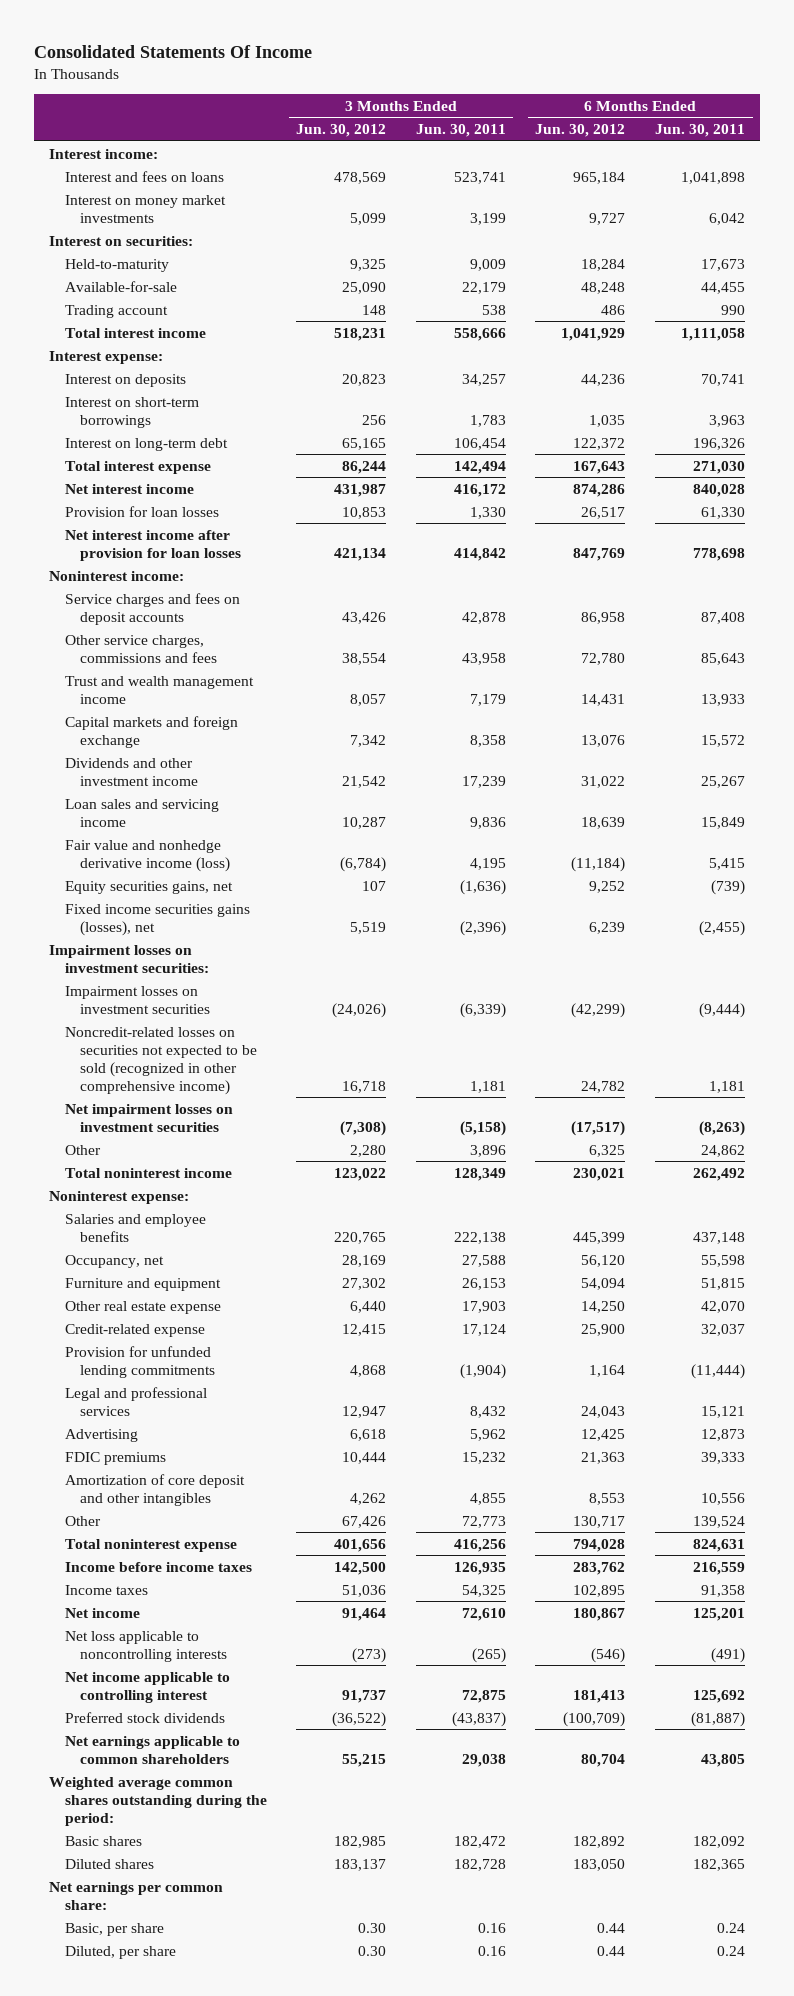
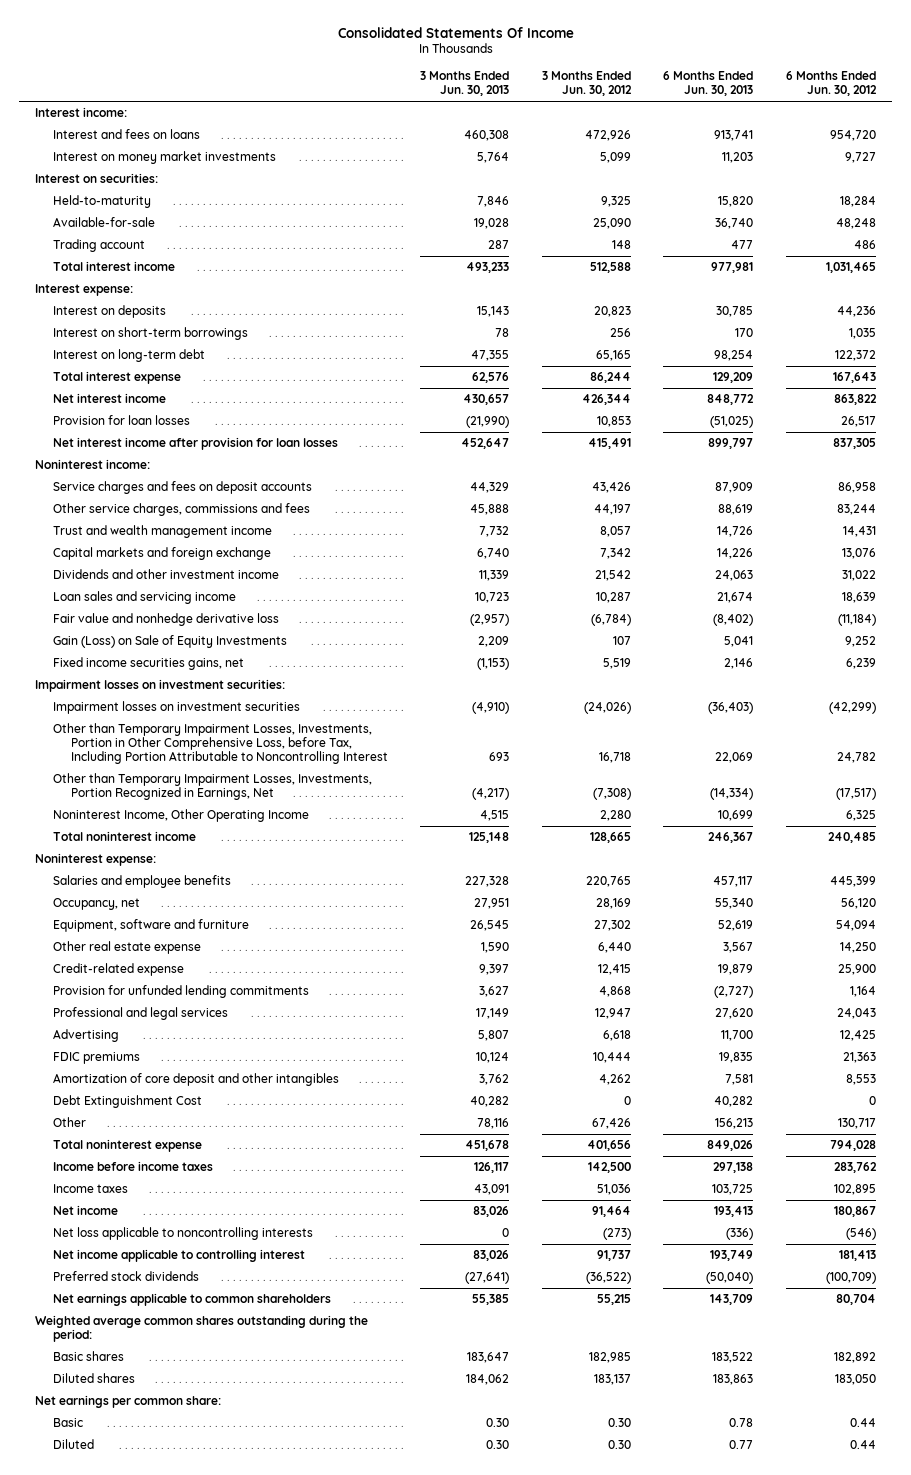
- | 3 Months Ended Jun. 30, 2012 | 3 Months Ended Jun. 30, 2011 | 6 Months Ended Jun. 30, 2012 | 6 Months Ended Jun. 30, 2011
+ | 3 Months Ended Jun. 30, 2013 | 3 Months Ended Jun. 30, 2012 | 6 Months Ended Jun. 30, 2013 | 6 Months Ended Jun. 30, 2012
- Interest and fees on loans | 478,569 | 523,741 | 965,184 | 1,041,898
+ Interest and fees on loans | 460,308 | 472,926 | 913,741 | 954,720
- Total interest income | 518,231 | 558,666 | 1,041,929 | 1,111,058
+ Total interest income | 493,233 | 512,588 | 977,981 | 1,031,465
- Net interest income | 431,987 | 416,172 | 874,286 | 840,028
+ Net interest income | 430,657 | 426,344 | 848,772 | 863,822
- Net interest income after provision for loan losses | 421,134 | 414,842 | 847,769 | 778,698
+ Net interest income after provision for loan losses | 452,647 | 415,491 | 899,797 | 837,305
- Other service charges, commissions and fees | 38,554 | 43,958 | 72,780 | 85,643
+ Other service charges, commissions and fees | 45,888 | 44,197 | 88,619 | 83,244
- Fair value and nonhedge derivative income (loss) | (6,784) | 4,195 | (11,184) | 5,415
- Equity securities gains, net | 107 | (1,636) | 9,252 | (739)
- Fixed income securities gains (losses), net | 5,519 | (2,396) | 6,239 | (2,455)
+ Fair value and nonhedge derivative loss | (2,957) | (6,784) | (8,402) | (11,184)
+ Gain (Loss) on Sale of Equity Investments | 2,209 | 107 | 5,041 | 9,252
+ Fixed income securities gains, net | (1,153) | 5,519 | 2,146 | 6,239
- Noncredit-related losses on securities not expected to be sold (recognized in other comprehensive income) | 16,718 | 1,181 | 24,782 | 1,181
- Net impairment losses on investment securities | (7,308) | (5,158) | (17,517) | (8,263)
- Other | 2,280 | 3,896 | 6,325 | 24,862
- Total noninterest income | 123,022 | 128,349 | 230,021 | 262,492
+ Other than Temporary Impairment Losses, Investments, Portion in Other Comprehensive Loss, before Tax, Including Portion Attributable to Noncontrolling Interest | 693 | 16,718 | 22,069 | 24,782
+ Other than Temporary Impairment Losses, Investments, Portion Recognized in Earnings, Net | (4,217) | (7,308) | (14,334) | (17,517)
+ Noninterest Income, Other Operating Income | 4,515 | 2,280 | 10,699 | 6,325
+ Total noninterest income | 125,148 | 128,665 | 246,367 | 240,485
- Furniture and equipment | 27,302 | 26,153 | 54,094 | 51,815
+ Equipment, software and furniture | 26,545 | 27,302 | 52,619 | 54,094
- Legal and professional services | 12,947 | 8,432 | 24,043 | 15,121
+ Professional and legal services | 17,149 | 12,947 | 27,620 | 24,043
+ Debt Extinguishment Cost | 40,282 | 0 | 40,282 | 0
- Basic, per share | 0.30 | 0.16 | 0.44 | 0.24
- Diluted, per share | 0.30 | 0.16 | 0.44 | 0.24
+ Basic | 0.30 | 0.30 | 0.78 | 0.44
+ Diluted | 0.30 | 0.30 | 0.77 | 0.44

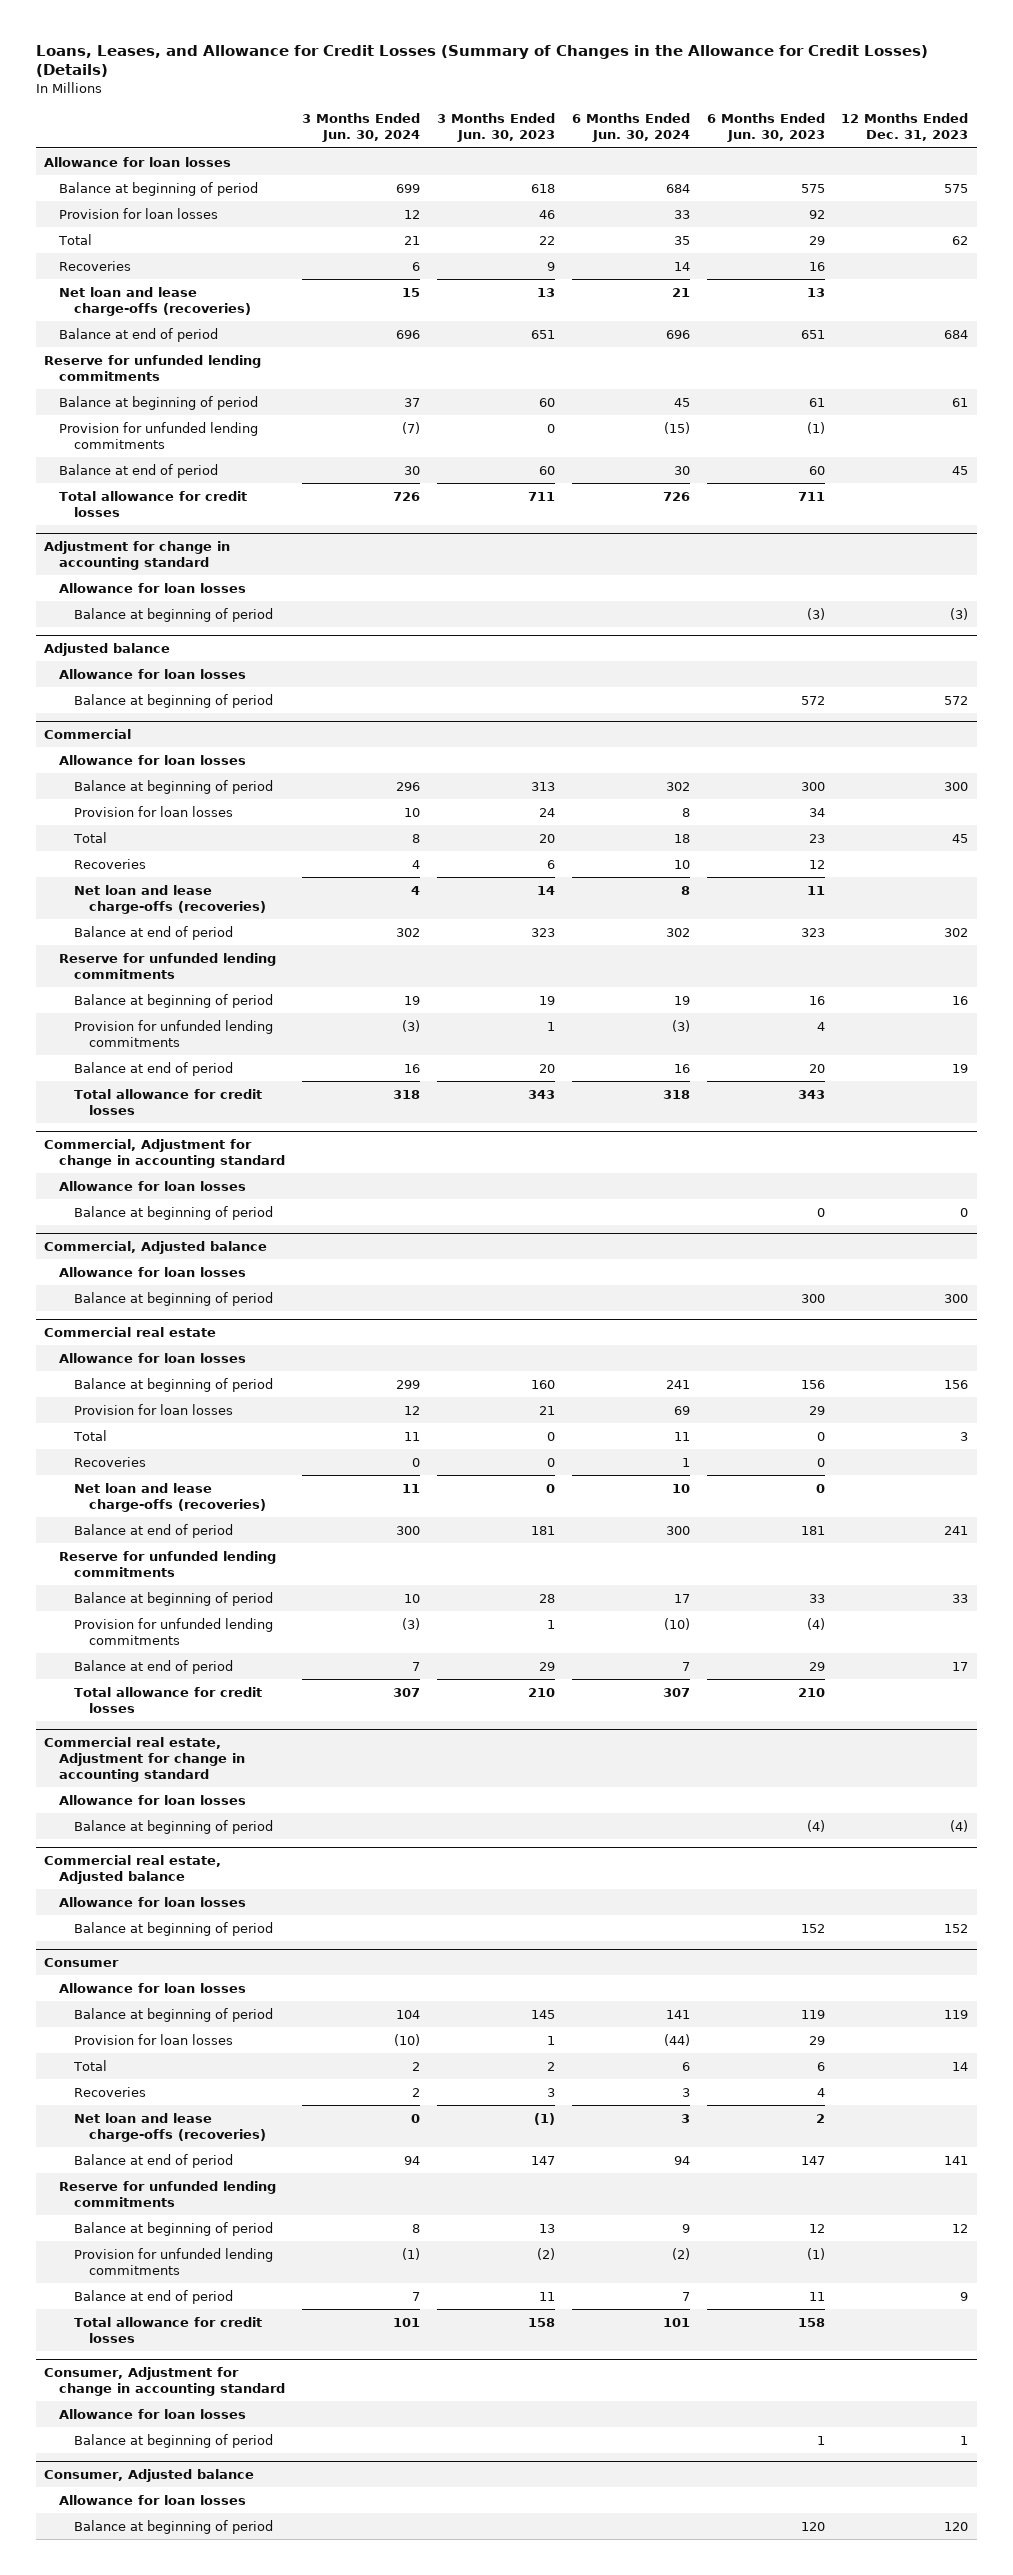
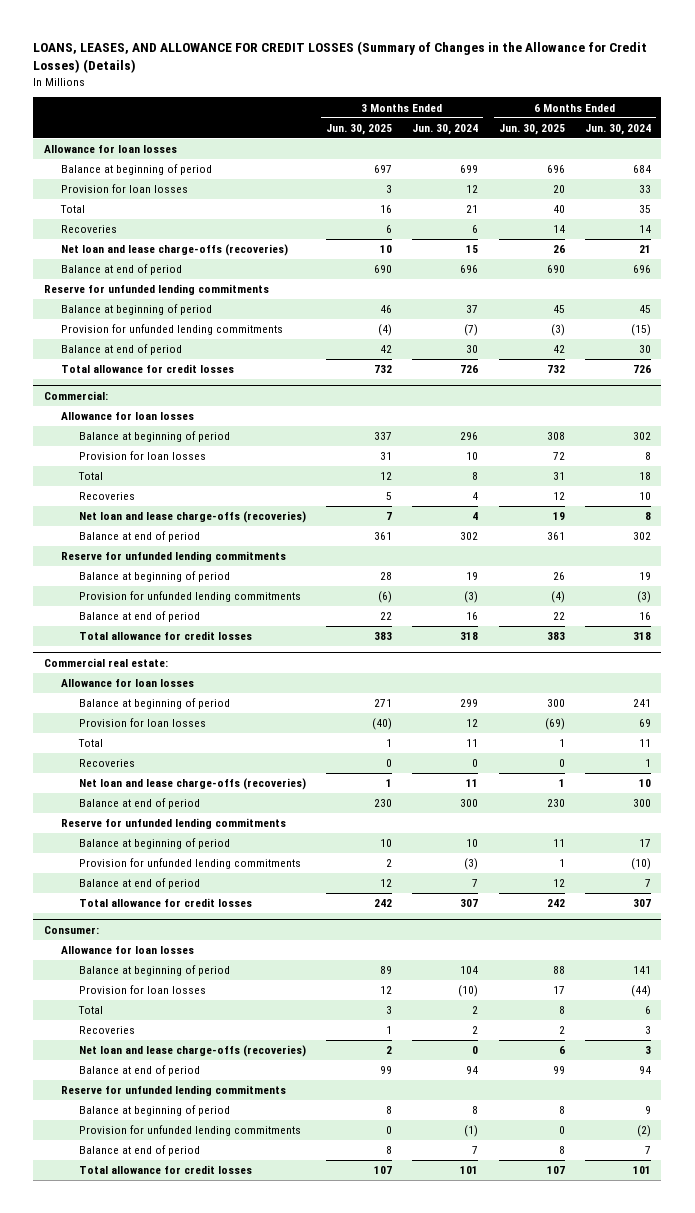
- Loans, Leases, and Allowance for Credit Losses (Summary of Changes in the Allowance for Credit Losses) (Details)
+ LOANS, LEASES, AND ALLOWANCE FOR CREDIT LOSSES (Summary of Changes in the Allowance for Credit Losses) (Details)
- | 3 Months Ended Jun. 30, 2024 | 3 Months Ended Jun. 30, 2023 | 6 Months Ended Jun. 30, 2024 | 6 Months Ended Jun. 30, 2023 | 12 Months Ended Dec. 31, 2023
+ | 3 Months Ended Jun. 30, 2025 | 3 Months Ended Jun. 30, 2024 | 6 Months Ended Jun. 30, 2025 | 6 Months Ended Jun. 30, 2024
- Adjustment for change in accounting standard
- Allowance for loan losses
- Balance at beginning of period | | | | (3) | (3)
- Adjusted balance
- Allowance for loan losses
- Balance at beginning of period | | | | 572 | 572
- Commercial
+ Commercial:
- Commercial, Adjustment for change in accounting standard
- Allowance for loan losses
- Balance at beginning of period | | | | 0 | 0
- Commercial, Adjusted balance
- Allowance for loan losses
- Balance at beginning of period | | | | 300 | 300
- Commercial real estate
+ Commercial real estate:
- Commercial real estate, Adjustment for change in accounting standard
- Allowance for loan losses
- Balance at beginning of period | | | | (4) | (4)
- Commercial real estate, Adjusted balance
- Allowance for loan losses
- Balance at beginning of period | | | | 152 | 152
- Consumer
+ Consumer:
- Consumer, Adjustment for change in accounting standard
- Allowance for loan losses
- Balance at beginning of period | | | | 1 | 1
- Consumer, Adjusted balance
- Allowance for loan losses
- Balance at beginning of period | | | | 120 | 120

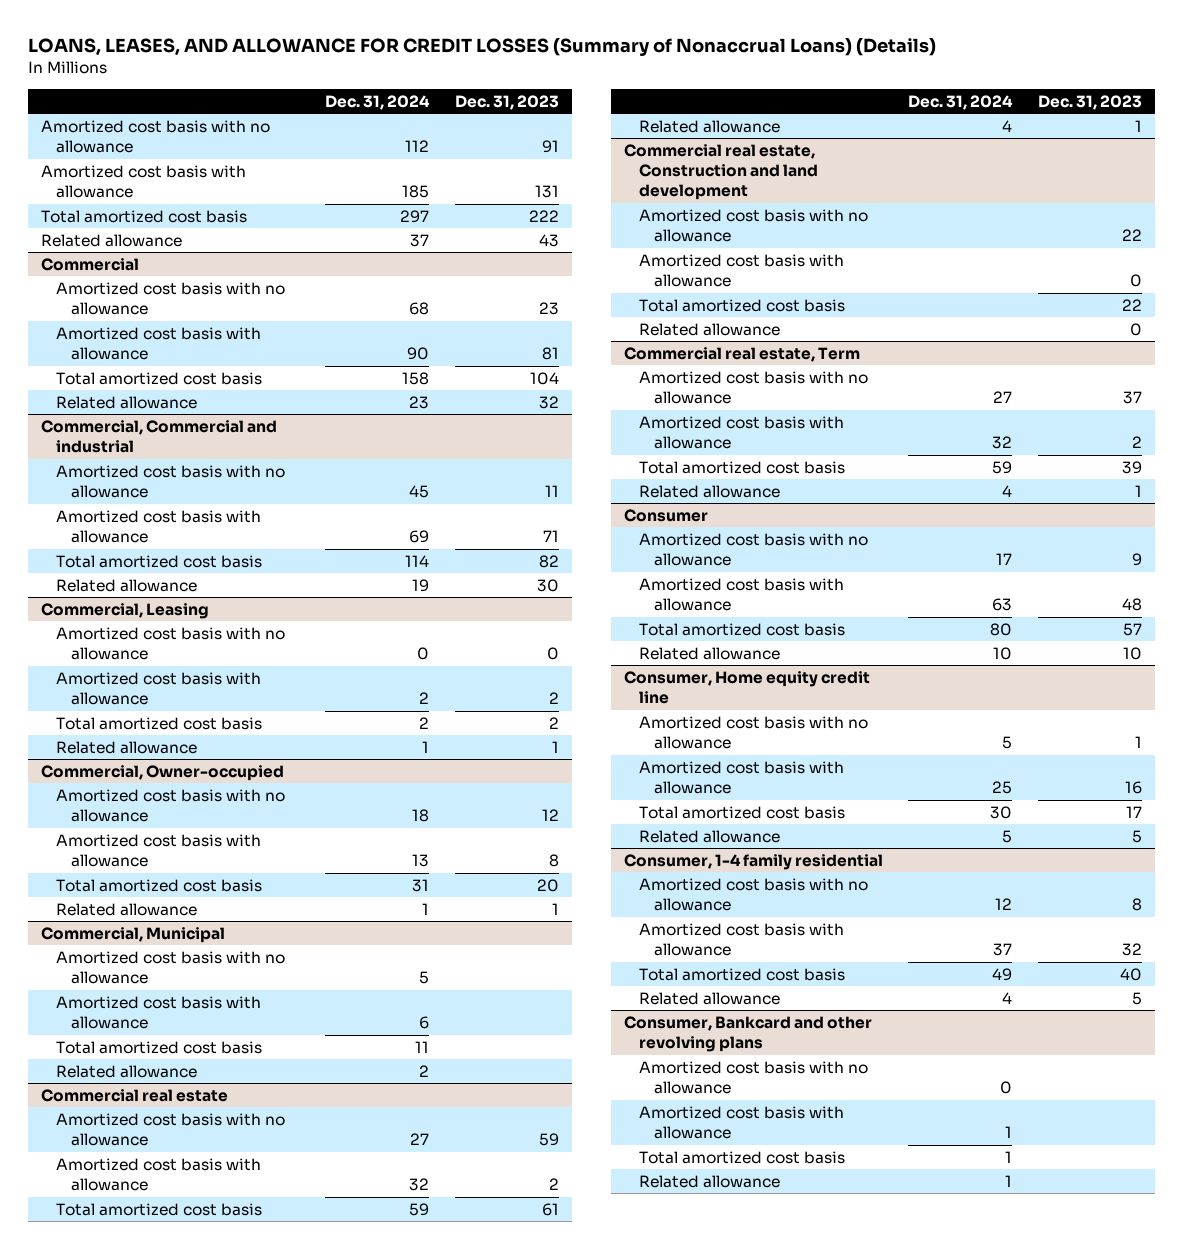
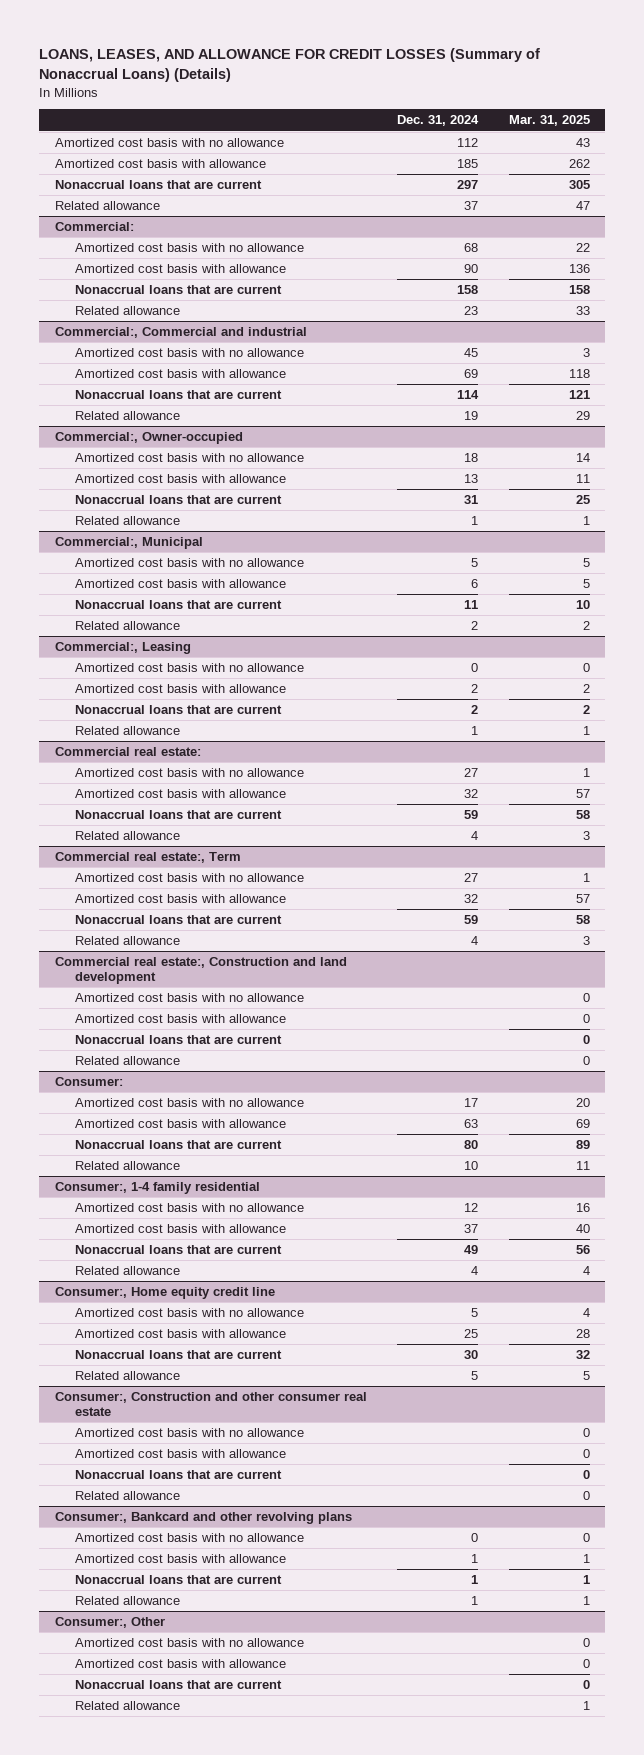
- | Dec. 31, 2024 | Dec. 31, 2023
+ | Dec. 31, 2024 | Mar. 31, 2025
- Total amortized cost basis | 297 | 222
+ Nonaccrual loans that are current | 297 | 305
- Commercial
+ Commercial:
- Total amortized cost basis | 158 | 104
+ Nonaccrual loans that are current | 158 | 158
- Commercial, Commercial and industrial
+ Commercial:, Commercial and industrial
- Total amortized cost basis | 114 | 82
+ Nonaccrual loans that are current | 114 | 121
- Commercial, Leasing
- Amortized cost basis with no allowance | 0 | 0
- Amortized cost basis with allowance | 2 | 2
- Total amortized cost basis | 2 | 2
- Related allowance | 1 | 1
- Commercial, Owner-occupied
+ Commercial:, Owner-occupied
- Total amortized cost basis | 31 | 20
+ Nonaccrual loans that are current | 31 | 25
- Commercial, Municipal
+ Commercial:, Municipal
- Total amortized cost basis | 11 |
+ Nonaccrual loans that are current | 11 | 10
- Commercial real estate
+ Commercial:, Leasing
+ Amortized cost basis with no allowance | 0 | 0
+ Amortized cost basis with allowance | 2 | 2
+ Nonaccrual loans that are current | 2 | 2
+ Related allowance | 1 | 1
+ Commercial real estate:
- Total amortized cost basis | 59 | 61
+ Nonaccrual loans that are current | 59 | 58
- Commercial real estate, Construction and land development
- Amortized cost basis with no allowance | | 22
- Amortized cost basis with allowance | | 0
- Total amortized cost basis | | 22
- Related allowance | | 0
- Commercial real estate, Term
+ Commercial real estate:, Term
- Total amortized cost basis | 59 | 39
+ Nonaccrual loans that are current | 59 | 58
- Consumer
+ Commercial real estate:, Construction and land development
+ Amortized cost basis with no allowance | | 0
+ Amortized cost basis with allowance | | 0
+ Nonaccrual loans that are current | | 0
+ Related allowance | | 0
+ Consumer:
- Total amortized cost basis | 80 | 57
+ Nonaccrual loans that are current | 80 | 89
- Consumer, Home equity credit line
- Amortized cost basis with no allowance | 5 | 1
- Amortized cost basis with allowance | 25 | 16
- Total amortized cost basis | 30 | 17
- Related allowance | 5 | 5
- Consumer, 1-4 family residential
+ Consumer:, 1-4 family residential
- Total amortized cost basis | 49 | 40
+ Nonaccrual loans that are current | 49 | 56
- Consumer, Bankcard and other revolving plans
+ Consumer:, Home equity credit line
+ Amortized cost basis with no allowance | 5 | 4
+ Amortized cost basis with allowance | 25 | 28
+ Nonaccrual loans that are current | 30 | 32
+ Related allowance | 5 | 5
+ Consumer:, Construction and other consumer real estate
+ Amortized cost basis with no allowance | | 0
+ Amortized cost basis with allowance | | 0
+ Nonaccrual loans that are current | | 0
+ Related allowance | | 0
+ Consumer:, Bankcard and other revolving plans
- Total amortized cost basis | 1 |
+ Nonaccrual loans that are current | 1 | 1
+ Consumer:, Other
+ Amortized cost basis with no allowance | | 0
+ Amortized cost basis with allowance | | 0
+ Nonaccrual loans that are current | | 0
+ Related allowance | | 1

